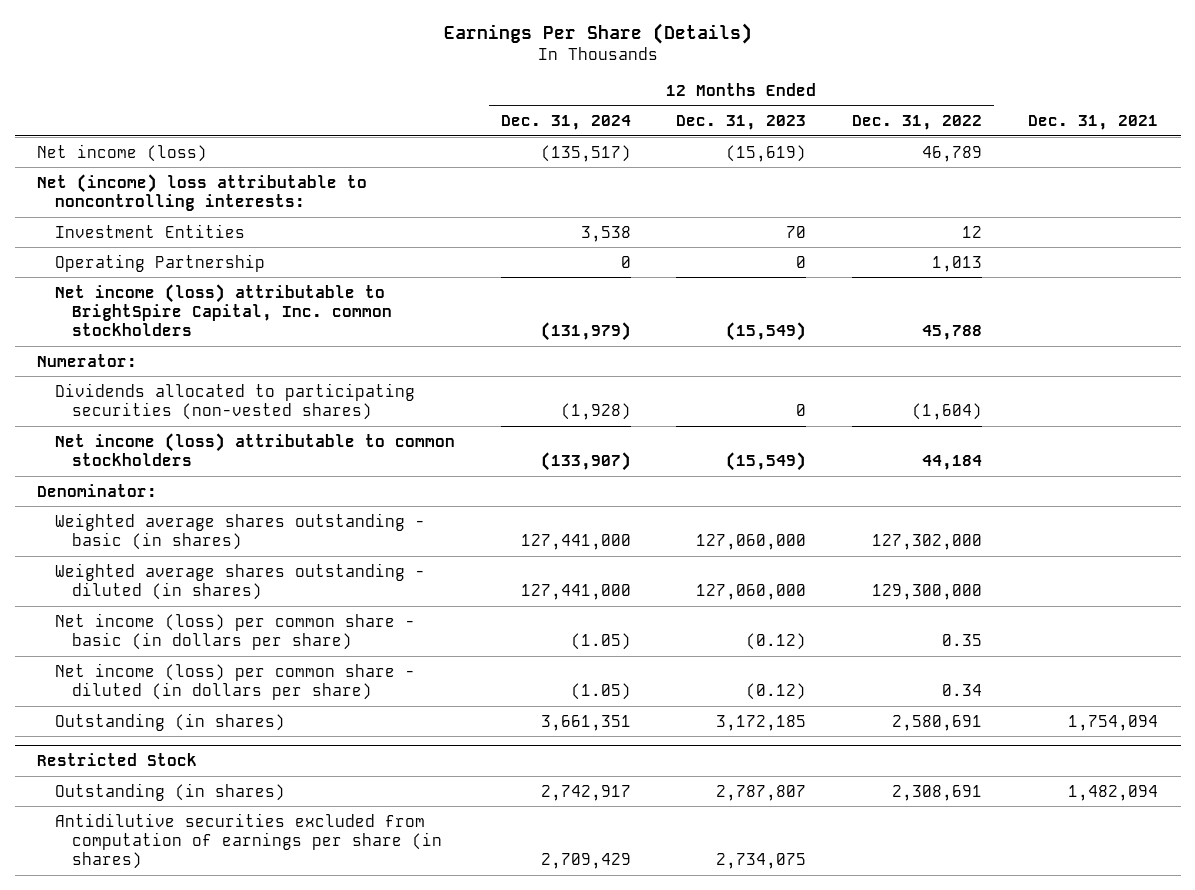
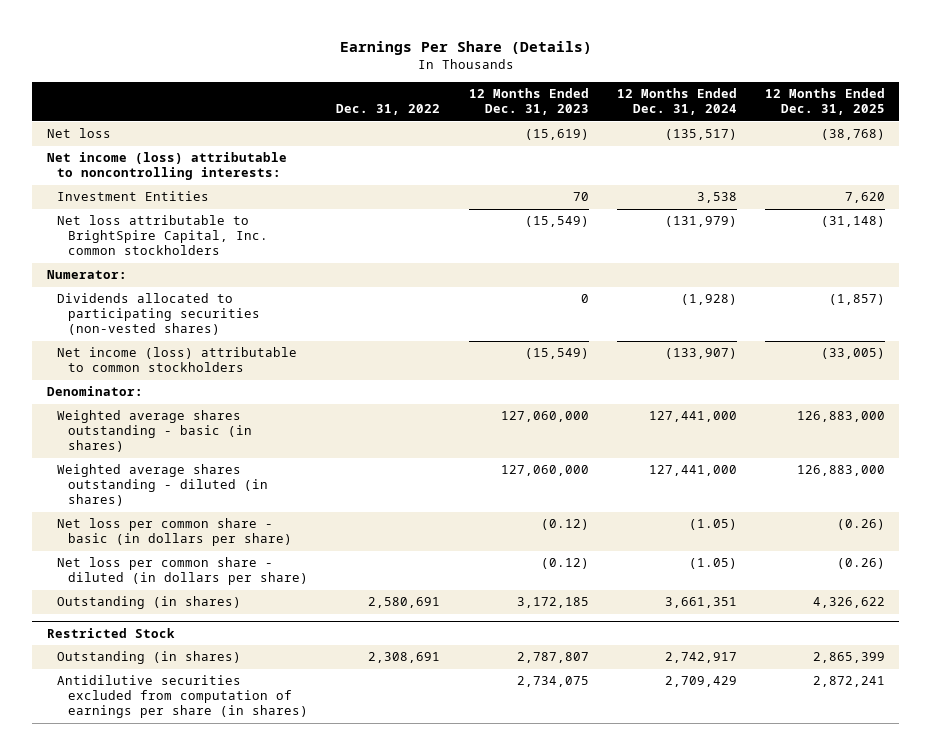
- | 12 Months Ended Dec. 31, 2024 | 12 Months Ended Dec. 31, 2023 | 12 Months Ended Dec. 31, 2022 | Dec. 31, 2021
+ | Dec. 31, 2022 | 12 Months Ended Dec. 31, 2023 | 12 Months Ended Dec. 31, 2024 | 12 Months Ended Dec. 31, 2025
- Net income (loss) | (135,517) | (15,619) | 46,789 |
- Net (income) loss attributable to noncontrolling interests:
+ Net loss | | (15,619) | (135,517) | (38,768)
+ Net income (loss) attributable to noncontrolling interests:
- Operating Partnership | 0 | 0 | 1,013 |
- Net income (loss) attributable to BrightSpire Capital, Inc. common stockholders | (131,979) | (15,549) | 45,788 |
+ Net loss attributable to BrightSpire Capital, Inc. common stockholders | | (15,549) | (131,979) | (31,148)
- Net income (loss) per common share - basic (in dollars per share) | (1.05) | (0.12) | 0.35 |
- Net income (loss) per common share - diluted (in dollars per share) | (1.05) | (0.12) | 0.34 |
+ Net loss per common share - basic (in dollars per share) | | (0.12) | (1.05) | (0.26)
+ Net loss per common share - diluted (in dollars per share) | | (0.12) | (1.05) | (0.26)

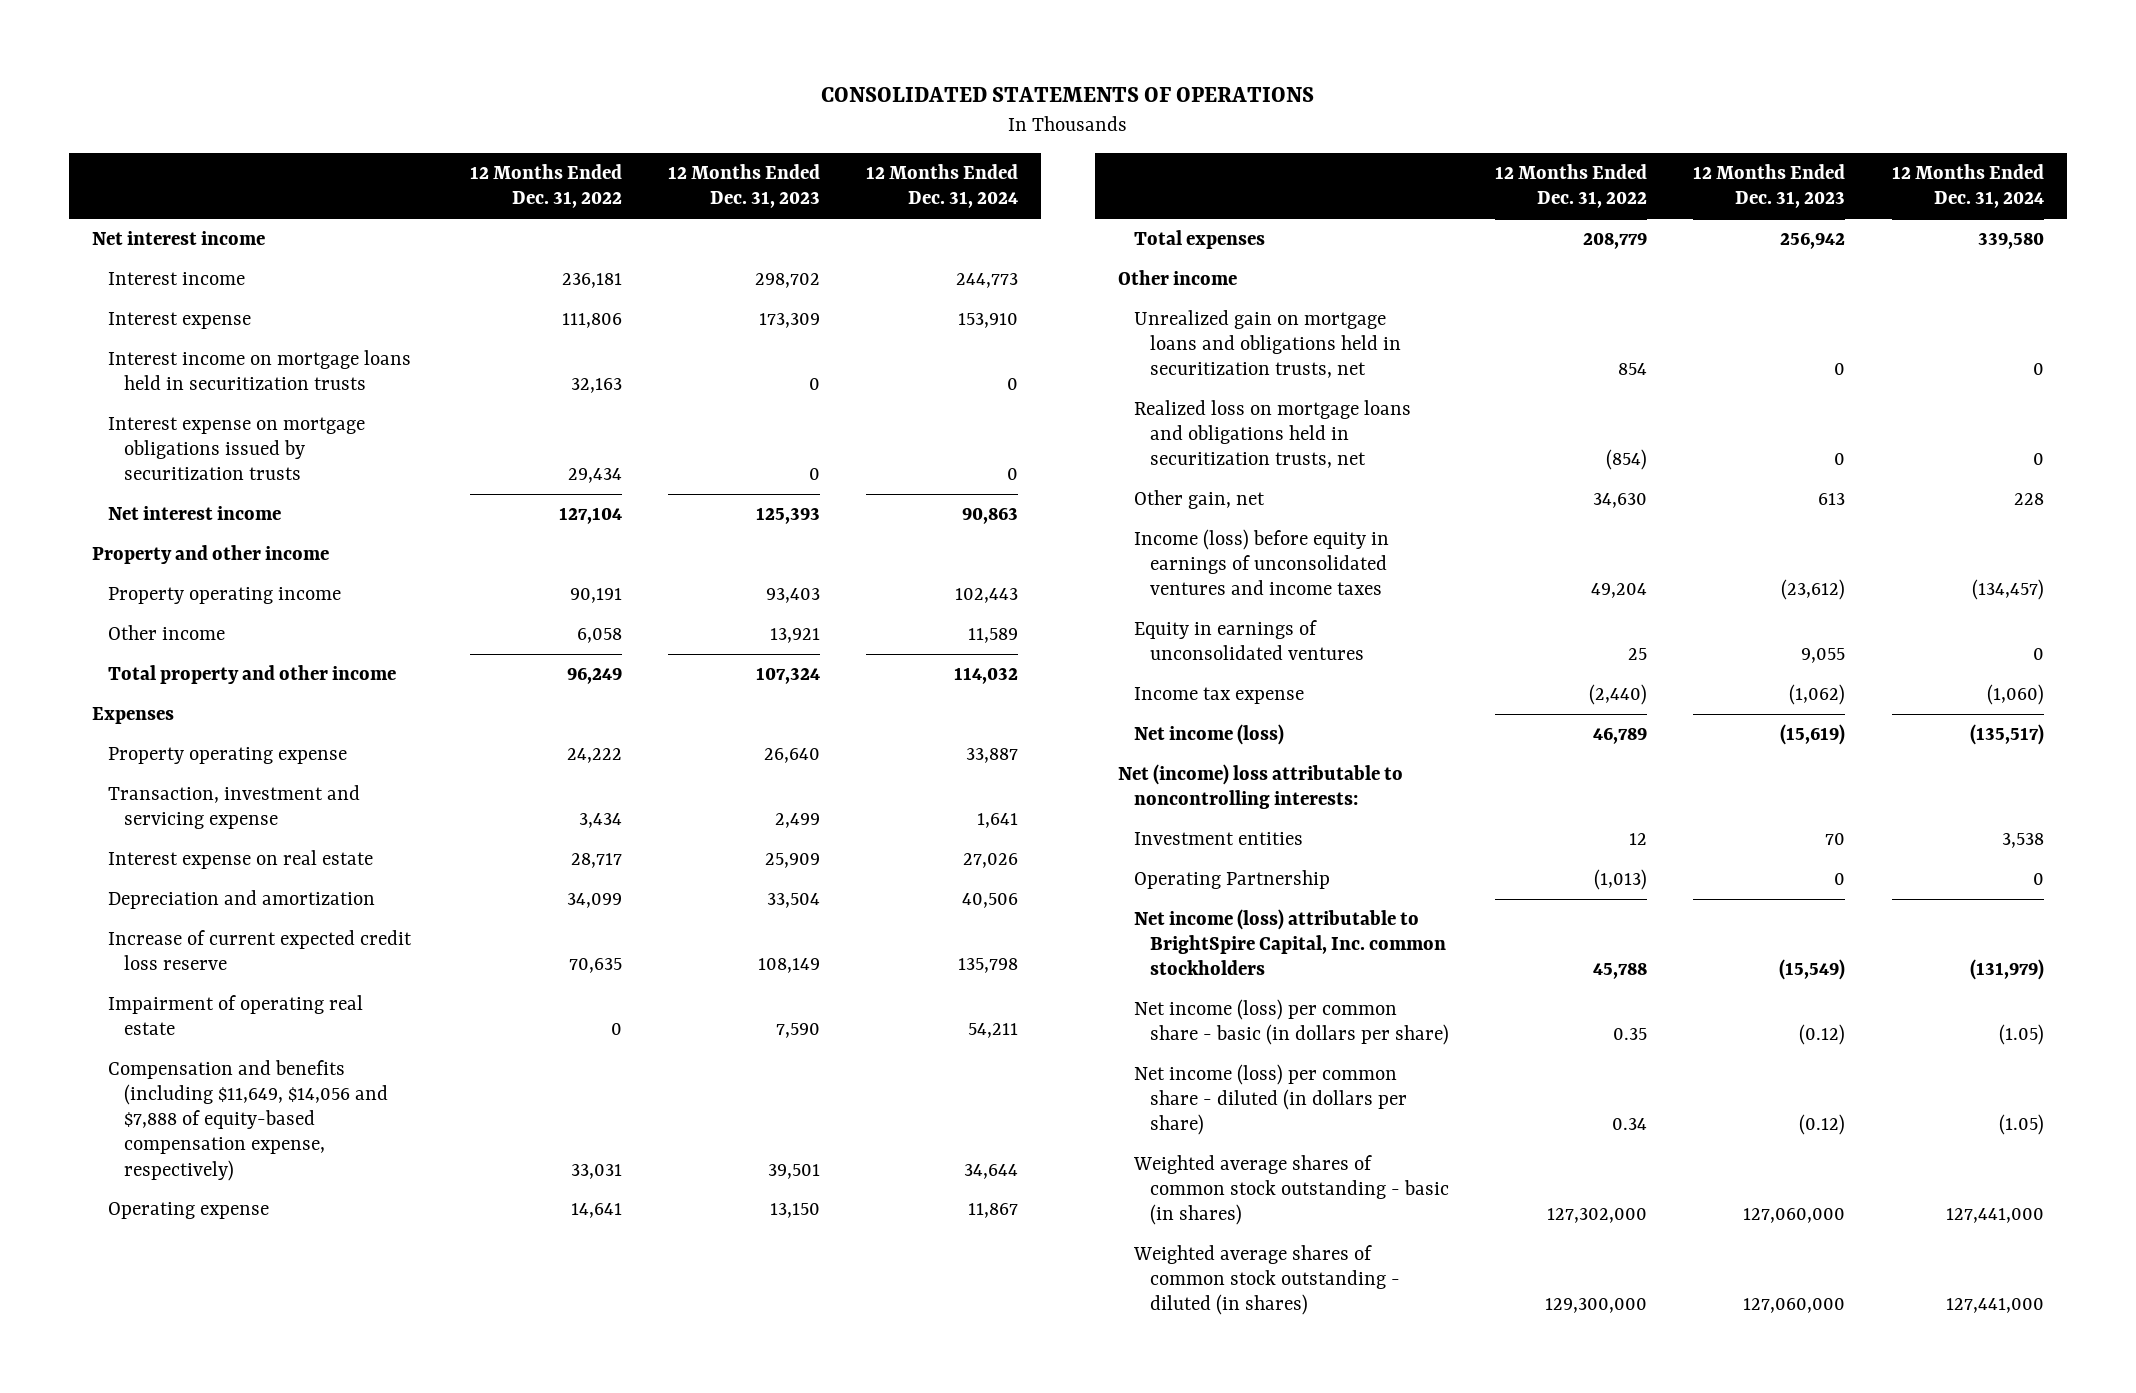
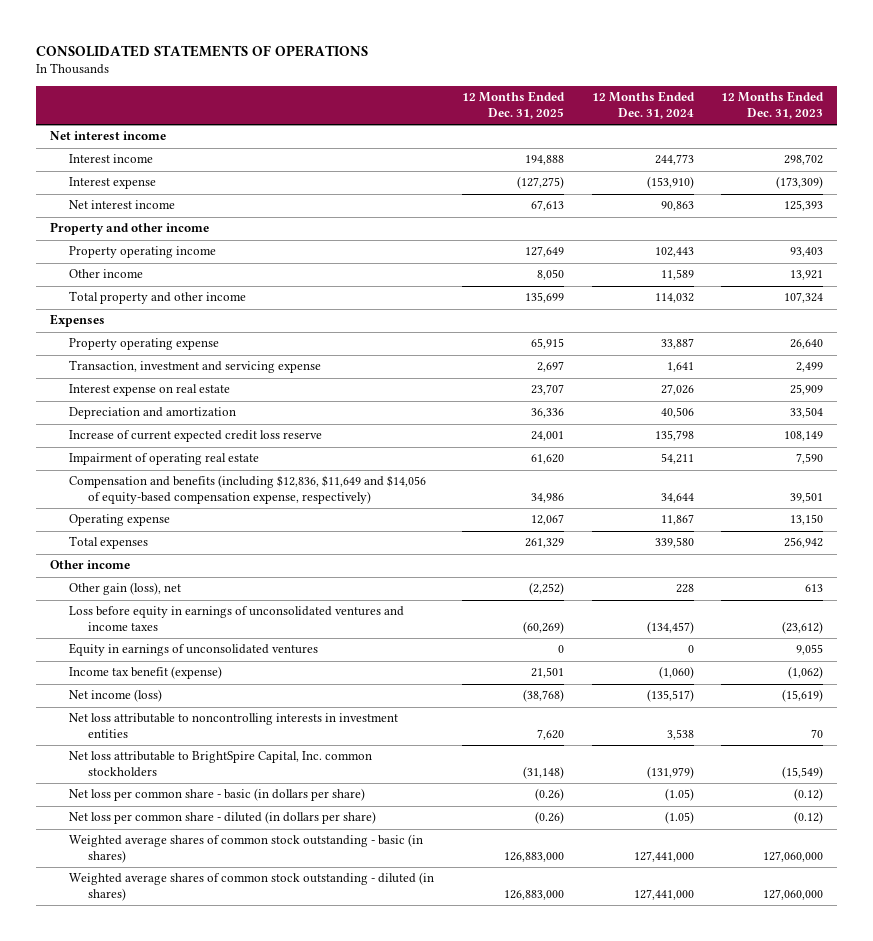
- | 12 Months Ended Dec. 31, 2022 | 12 Months Ended Dec. 31, 2023 | 12 Months Ended Dec. 31, 2024
+ | 12 Months Ended Dec. 31, 2025 | 12 Months Ended Dec. 31, 2024 | 12 Months Ended Dec. 31, 2023
- Interest expense | 111,806 | 173,309 | 153,910
- Interest income on mortgage loans held in securitization trusts | 32,163 | 0 | 0
- Interest expense on mortgage obligations issued by securitization trusts | 29,434 | 0 | 0
+ Interest expense | (127,275) | (153,910) | (173,309)
- Compensation and benefits (including $11,649, $14,056 and $7,888 of equity-based compensation expense, respectively) | 33,031 | 39,501 | 34,644
+ Compensation and benefits (including $12,836, $11,649 and $14,056 of equity-based compensation expense, respectively) | 34,986 | 34,644 | 39,501
- Unrealized gain on mortgage loans and obligations held in securitization trusts, net | 854 | 0 | 0
- Realized loss on mortgage loans and obligations held in securitization trusts, net | (854) | 0 | 0
- Other gain, net | 34,630 | 613 | 228
- Income (loss) before equity in earnings of unconsolidated ventures and income taxes | 49,204 | (23,612) | (134,457)
+ Other gain (loss), net | (2,252) | 228 | 613
+ Loss before equity in earnings of unconsolidated ventures and income taxes | (60,269) | (134,457) | (23,612)
- Income tax expense | (2,440) | (1,062) | (1,060)
+ Income tax benefit (expense) | 21,501 | (1,060) | (1,062)
- Net (income) loss attributable to noncontrolling interests:
- Investment entities | 12 | 70 | 3,538
- Operating Partnership | (1,013) | 0 | 0
- Net income (loss) attributable to BrightSpire Capital, Inc. common stockholders | 45,788 | (15,549) | (131,979)
- Net income (loss) per common share - basic (in dollars per share) | 0.35 | (0.12) | (1.05)
- Net income (loss) per common share - diluted (in dollars per share) | 0.34 | (0.12) | (1.05)
+ Net loss attributable to noncontrolling interests in investment entities | 7,620 | 3,538 | 70
+ Net loss attributable to BrightSpire Capital, Inc. common stockholders | (31,148) | (131,979) | (15,549)
+ Net loss per common share - basic (in dollars per share) | (0.26) | (1.05) | (0.12)
+ Net loss per common share - diluted (in dollars per share) | (0.26) | (1.05) | (0.12)

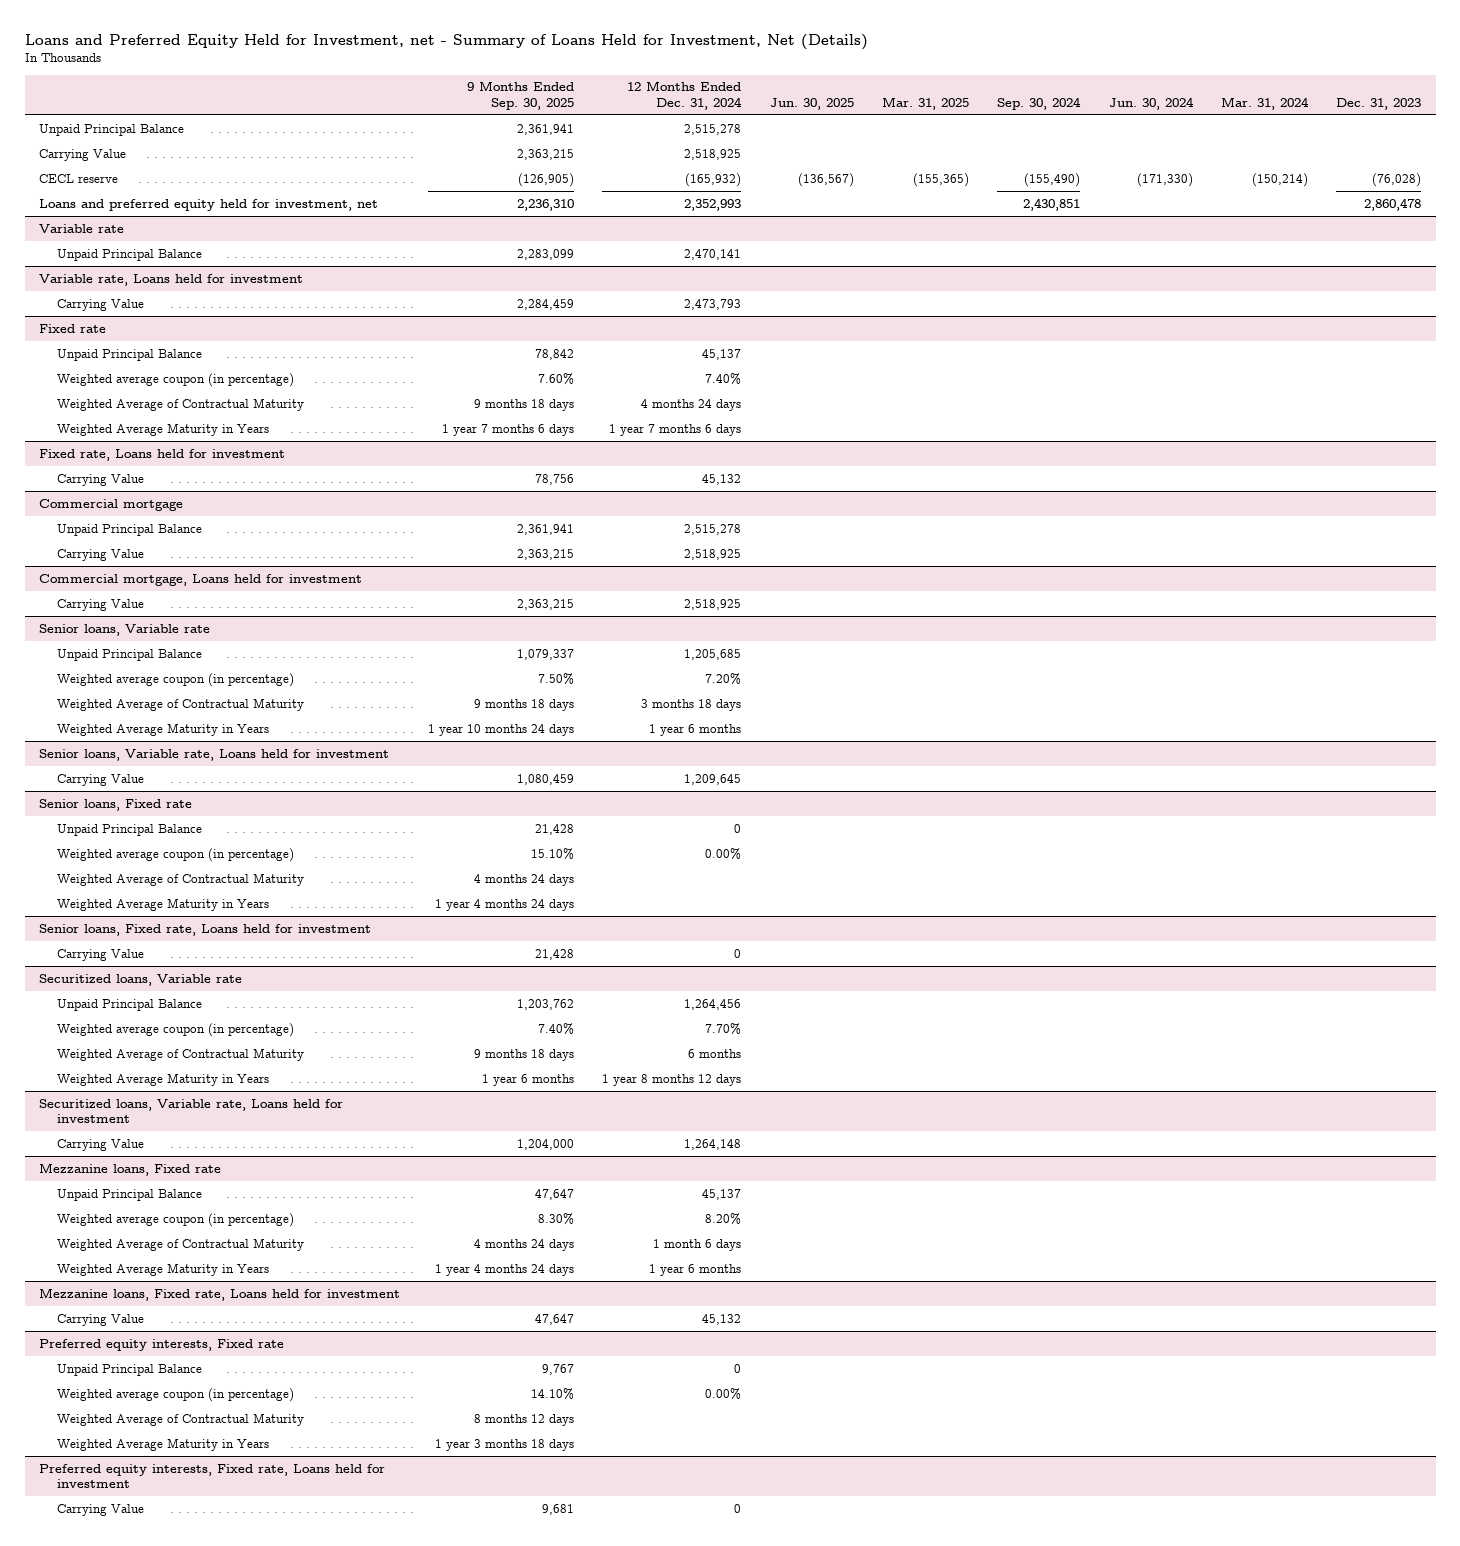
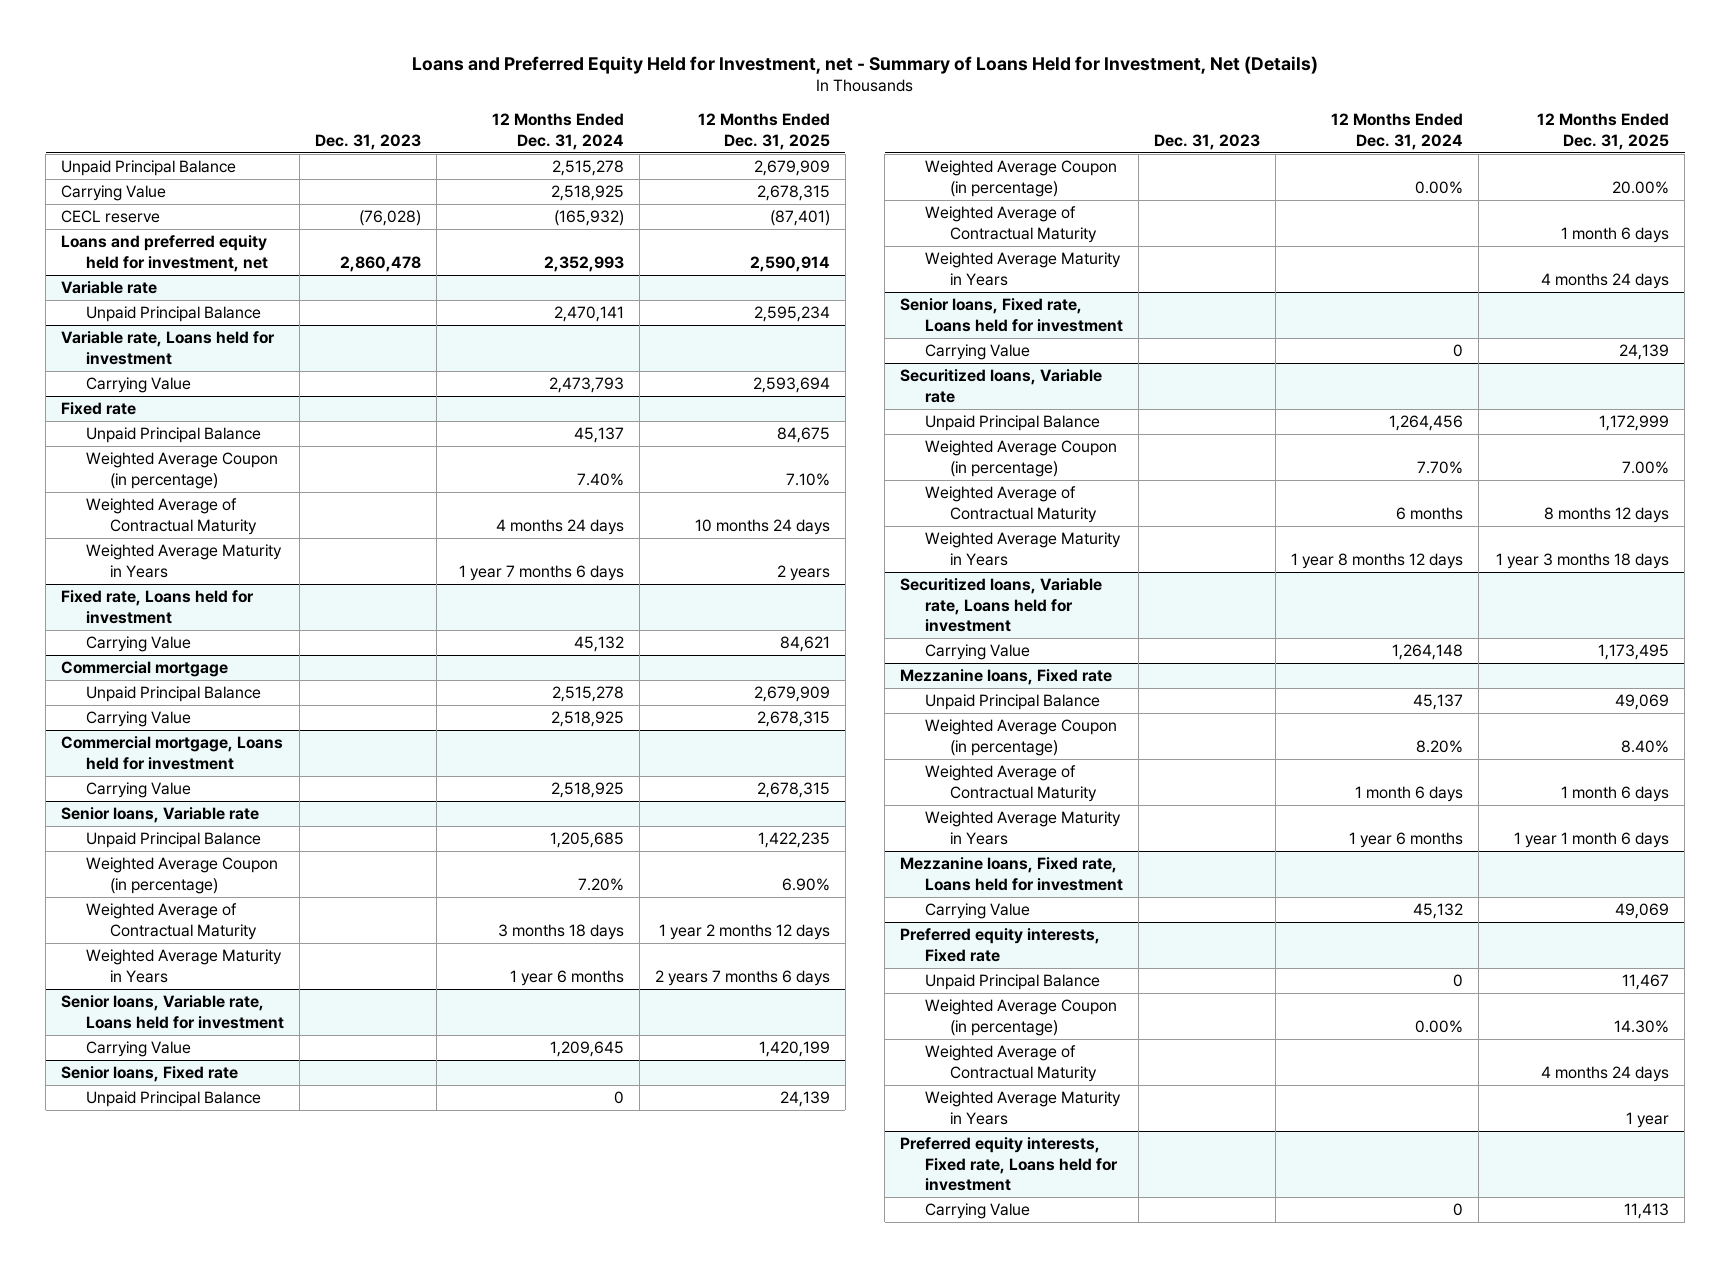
- | 9 Months Ended Sep. 30, 2025 | 12 Months Ended Dec. 31, 2024 | Jun. 30, 2025 | Mar. 31, 2025 | Sep. 30, 2024 | Jun. 30, 2024 | Mar. 31, 2024 | Dec. 31, 2023
+ | Dec. 31, 2023 | 12 Months Ended Dec. 31, 2024 | 12 Months Ended Dec. 31, 2025
@ Fixed rate
- Weighted average coupon (in percentage) | 7.60% | 7.40% | | | | | |
+ Weighted Average Coupon (in percentage) | | 7.40% | 7.10%
@ Senior loans, Variable rate
- Weighted average coupon (in percentage) | 7.50% | 7.20% | | | | | |
+ Weighted Average Coupon (in percentage) | | 7.20% | 6.90%
@ Senior loans, Fixed rate
- Weighted average coupon (in percentage) | 15.10% | 0.00% | | | | | |
+ Weighted Average Coupon (in percentage) | | 0.00% | 20.00%
@ Securitized loans, Variable rate
- Weighted average coupon (in percentage) | 7.40% | 7.70% | | | | | |
+ Weighted Average Coupon (in percentage) | | 7.70% | 7.00%
@ Mezzanine loans, Fixed rate
- Weighted average coupon (in percentage) | 8.30% | 8.20% | | | | | |
+ Weighted Average Coupon (in percentage) | | 8.20% | 8.40%
@ Preferred equity interests, Fixed rate
- Weighted average coupon (in percentage) | 14.10% | 0.00% | | | | | |
+ Weighted Average Coupon (in percentage) | | 0.00% | 14.30%

